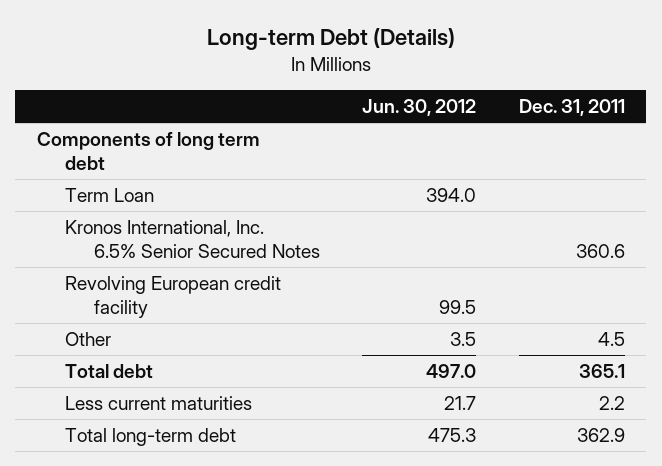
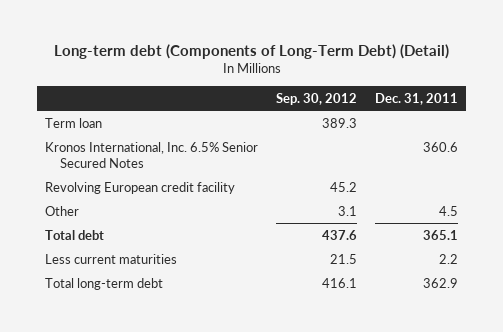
- Long-term Debt (Details)
+ Long-term debt (Components of Long-Term Debt) (Detail)
- | Jun. 30, 2012 | Dec. 31, 2011
+ | Sep. 30, 2012 | Dec. 31, 2011
- Components of long term debt
- Term Loan | 394.0 |
+ Term loan | 389.3 |

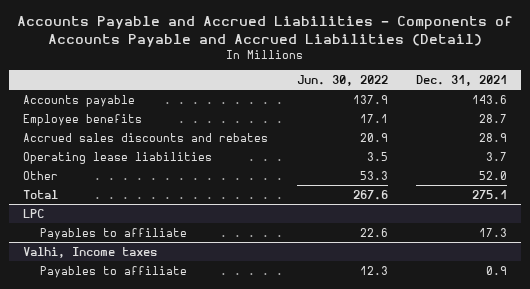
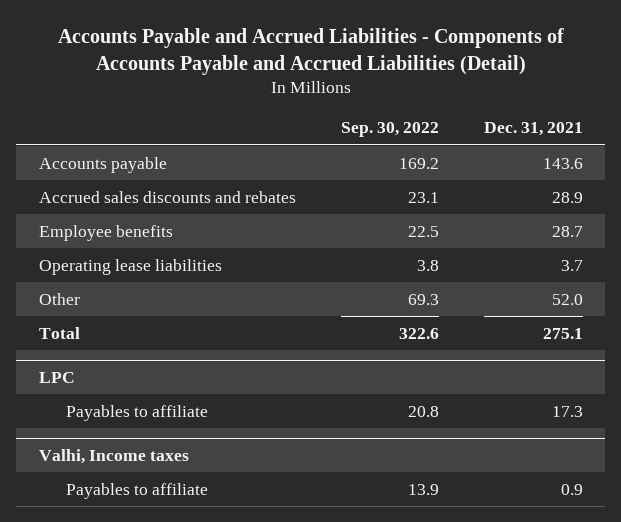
- | Jun. 30, 2022 | Dec. 31, 2021
+ | Sep. 30, 2022 | Dec. 31, 2021
moved down: Employee benefits | 22.5 | 28.7

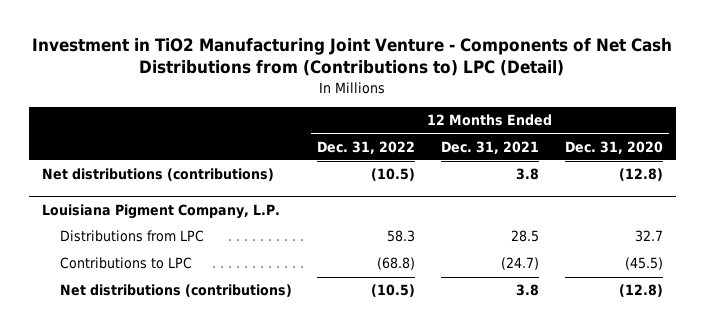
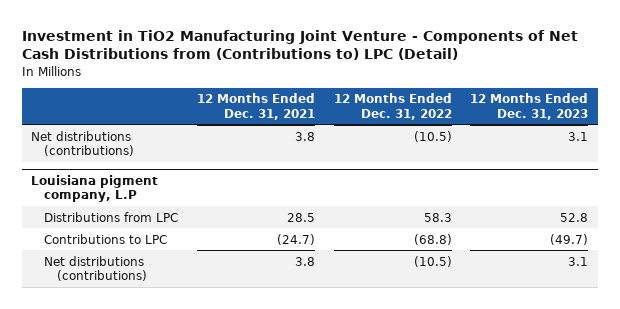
- | 12 Months Ended Dec. 31, 2022 | 12 Months Ended Dec. 31, 2021 | 12 Months Ended Dec. 31, 2020
+ | 12 Months Ended Dec. 31, 2021 | 12 Months Ended Dec. 31, 2022 | 12 Months Ended Dec. 31, 2023
- Louisiana Pigment Company, L.P.
+ Louisiana pigment company, L.P

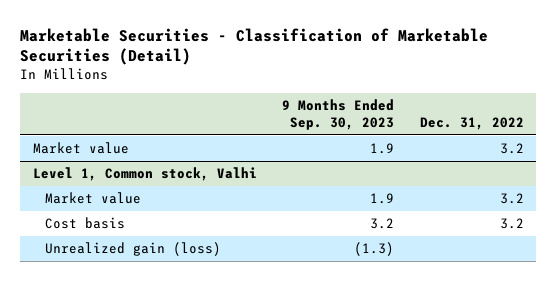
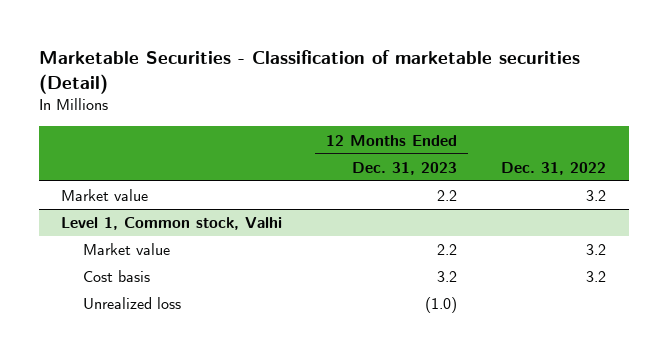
- Marketable Securities - Classification of Marketable Securities (Detail)
+ Marketable Securities - Classification of marketable securities (Detail)
- | 9 Months Ended Sep. 30, 2023 | Dec. 31, 2022
+ | 12 Months Ended Dec. 31, 2023 | Dec. 31, 2022
@ Level 1, Common stock, Valhi
- Unrealized gain (loss) | (1.3) |
+ Unrealized loss | (1.0) |

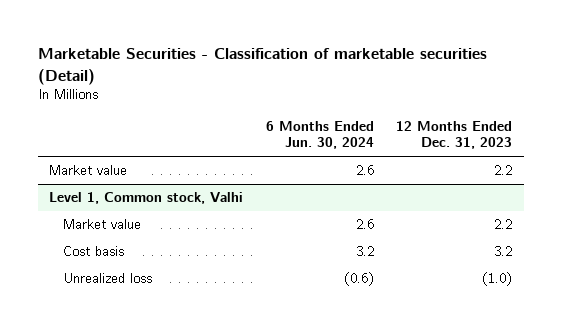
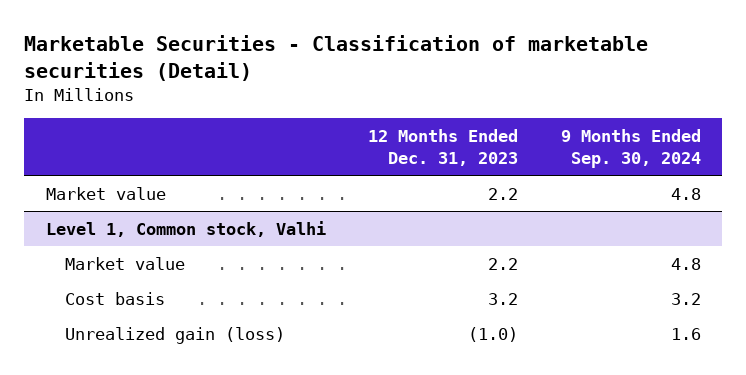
- | 6 Months Ended Jun. 30, 2024 | 12 Months Ended Dec. 31, 2023
+ | 12 Months Ended Dec. 31, 2023 | 9 Months Ended Sep. 30, 2024
@ Level 1, Common stock, Valhi
- Unrealized loss | (0.6) | (1.0)
+ Unrealized gain (loss) | (1.0) | 1.6

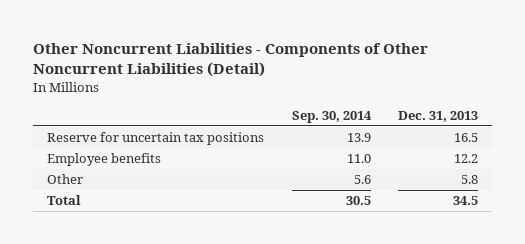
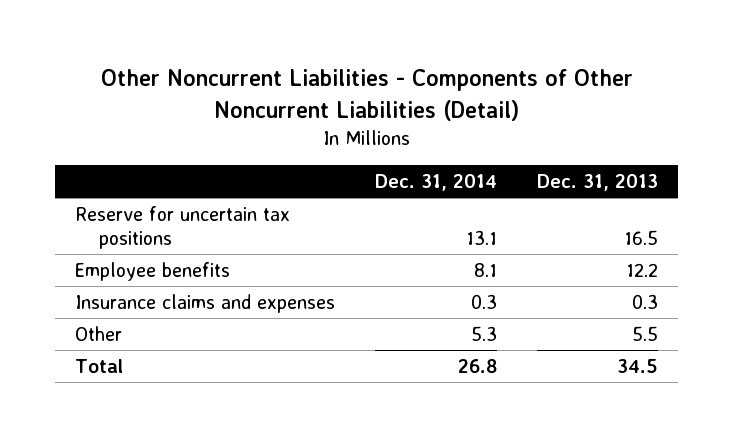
- | Sep. 30, 2014 | Dec. 31, 2013
+ | Dec. 31, 2014 | Dec. 31, 2013
- Other | 5.6 | 5.8
+ Insurance claims and expenses | 0.3 | 0.3
+ Other | 5.3 | 5.5

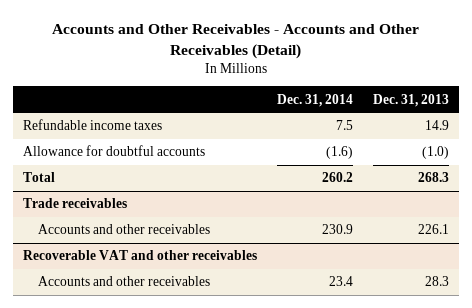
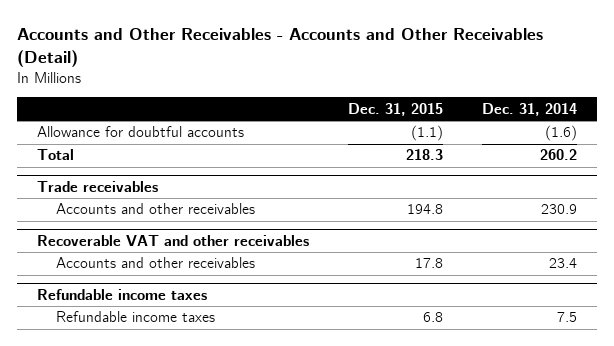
- | Dec. 31, 2014 | Dec. 31, 2013
+ | Dec. 31, 2015 | Dec. 31, 2014
- Refundable income taxes | 7.5 | 14.9
+ Refundable income taxes
+ Refundable income taxes | 6.8 | 7.5

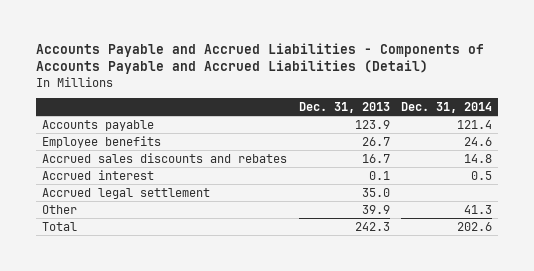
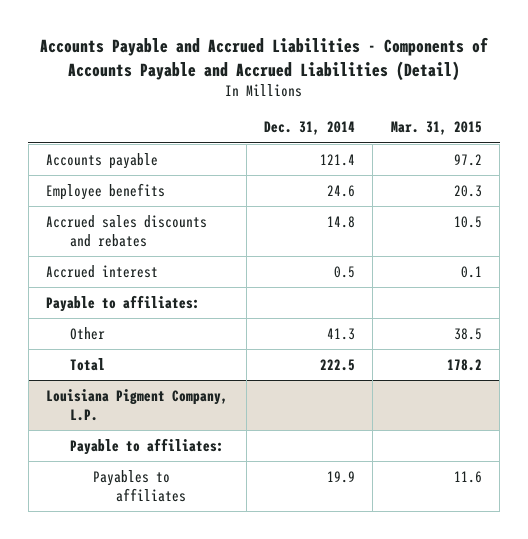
- | Dec. 31, 2013 | Dec. 31, 2014
+ | Dec. 31, 2014 | Mar. 31, 2015
- Accrued legal settlement | 35.0 |
+ Payable to affiliates:
- Total | 242.3 | 202.6
+ Total | 222.5 | 178.2
+ Louisiana Pigment Company, L.P.
+ Payable to affiliates:
+ Payables to affiliates | 19.9 | 11.6

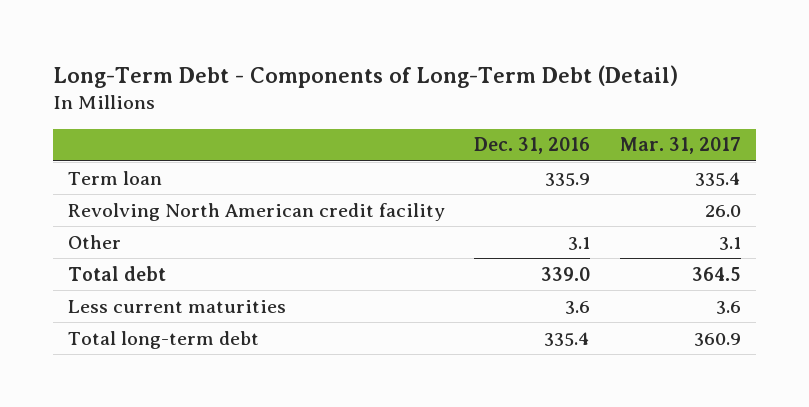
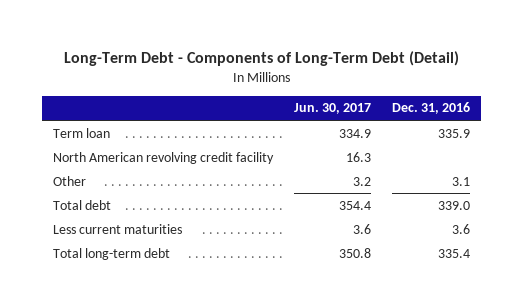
- | Dec. 31, 2016 | Mar. 31, 2017
+ | Jun. 30, 2017 | Dec. 31, 2016
- Revolving North American credit facility | | 26.0
+ North American revolving credit facility | 16.3 |

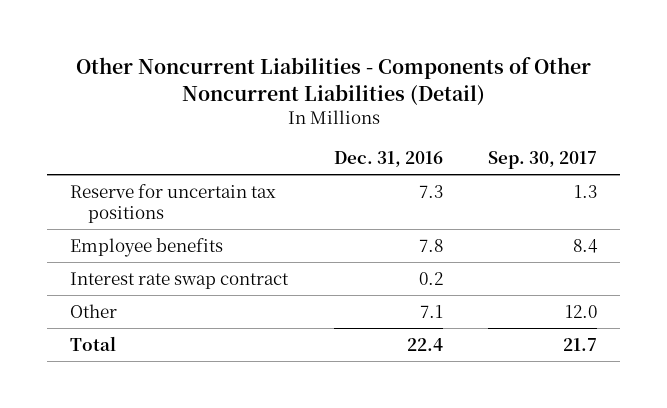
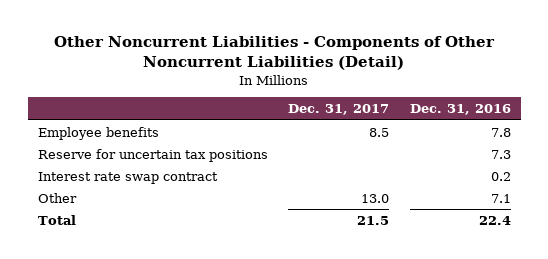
- | Dec. 31, 2016 | Sep. 30, 2017
+ | Dec. 31, 2017 | Dec. 31, 2016
moved down: Reserve for uncertain tax positions | | 7.3

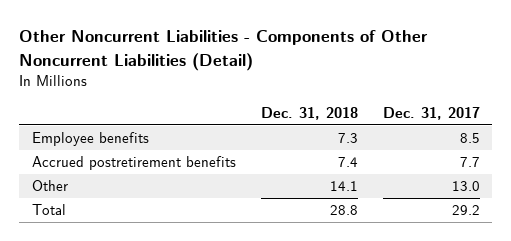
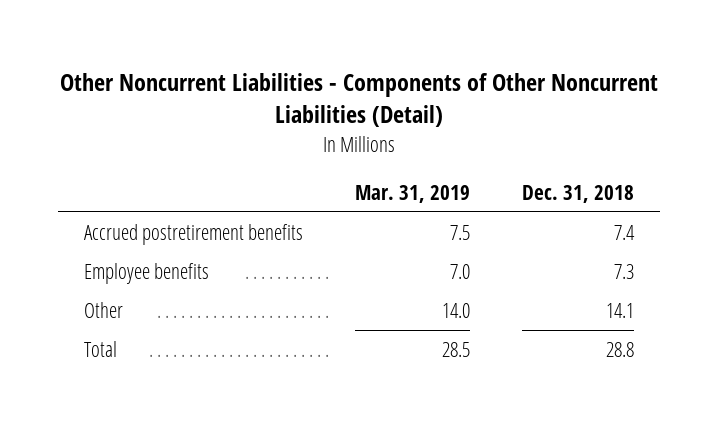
- | Dec. 31, 2018 | Dec. 31, 2017
+ | Mar. 31, 2019 | Dec. 31, 2018
moved down: Employee benefits | 7.0 | 7.3

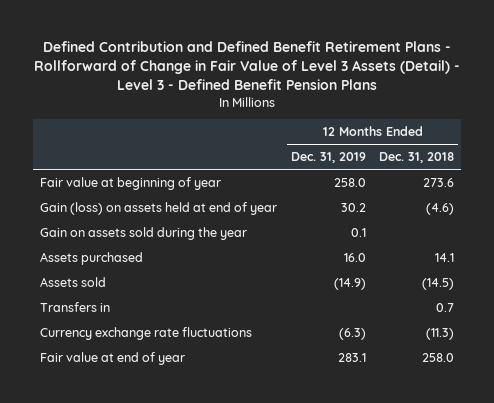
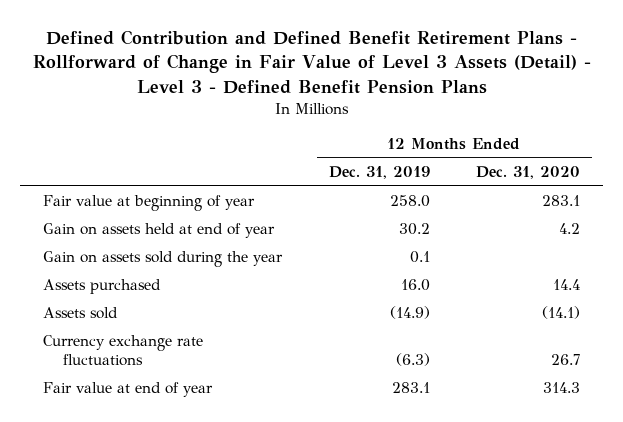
- | 12 Months Ended Dec. 31, 2019 | 12 Months Ended Dec. 31, 2018
+ | 12 Months Ended Dec. 31, 2019 | 12 Months Ended Dec. 31, 2020
- Gain (loss) on assets held at end of year | 30.2 | (4.6)
+ Gain on assets held at end of year | 30.2 | 4.2
- Transfers in | | 0.7

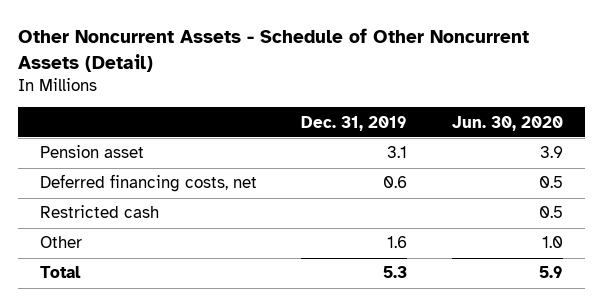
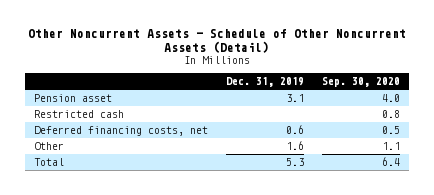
- | Dec. 31, 2019 | Jun. 30, 2020
+ | Dec. 31, 2019 | Sep. 30, 2020
moved down: Deferred financing costs, net | 0.6 | 0.5

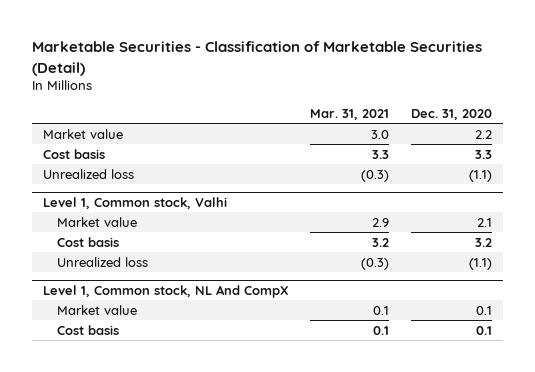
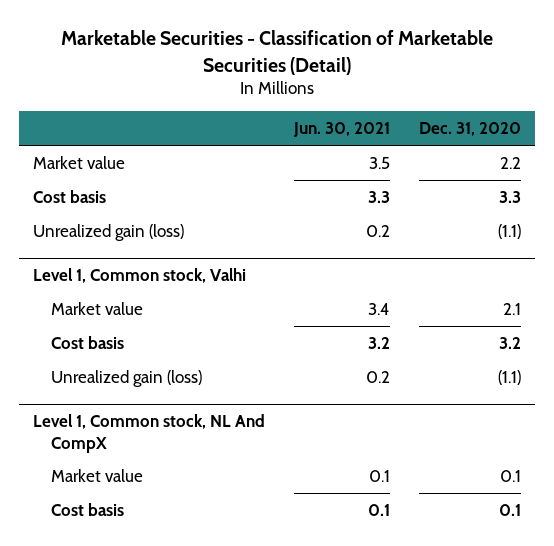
- | Mar. 31, 2021 | Dec. 31, 2020
+ | Jun. 30, 2021 | Dec. 31, 2020
- Unrealized loss | (0.3) | (1.1)
+ Unrealized gain (loss) | 0.2 | (1.1)
@ Level 1, Common stock, Valhi
- Unrealized loss | (0.3) | (1.1)
+ Unrealized gain (loss) | 0.2 | (1.1)

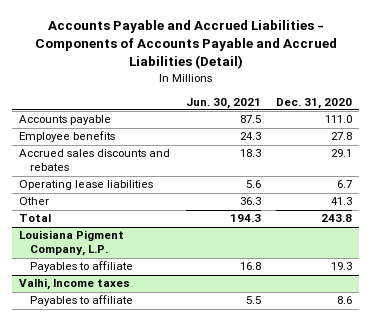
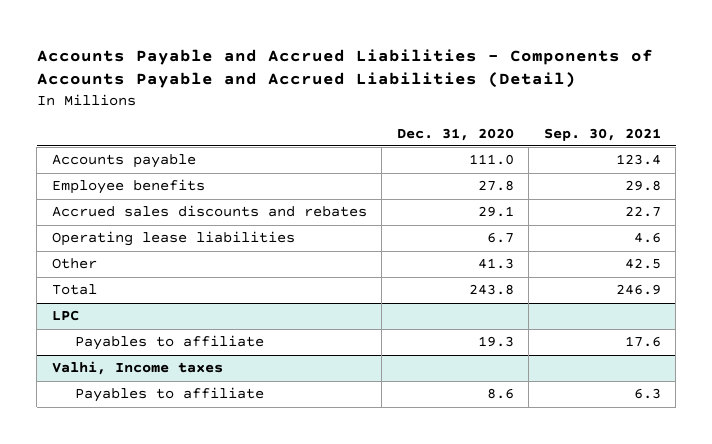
- | Jun. 30, 2021 | Dec. 31, 2020
+ | Dec. 31, 2020 | Sep. 30, 2021
- Louisiana Pigment Company, L.P.
+ LPC

